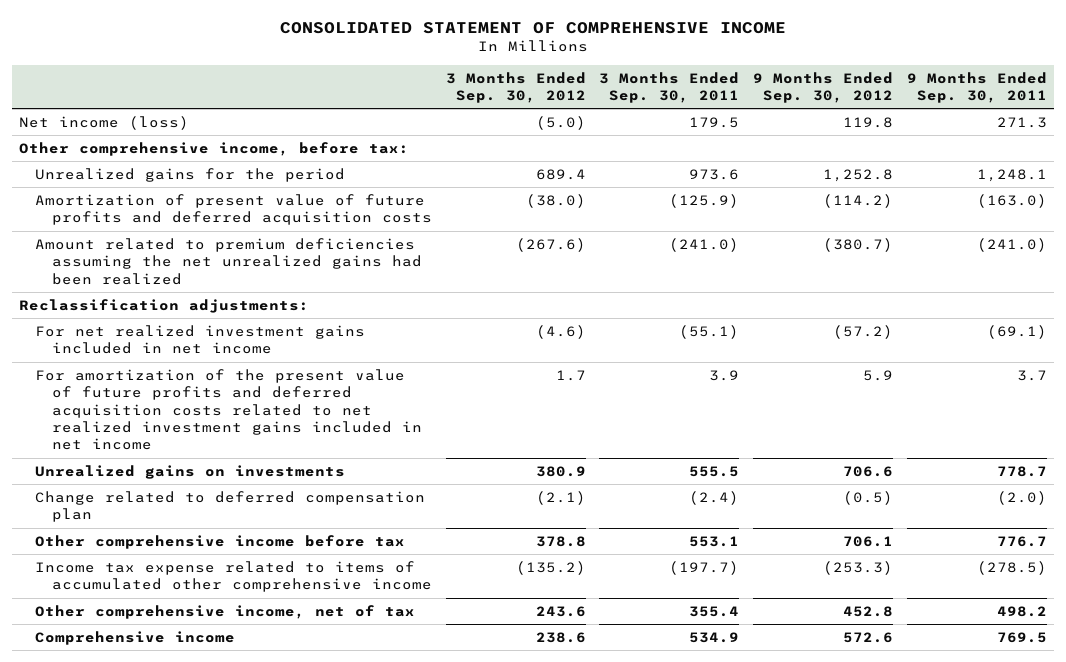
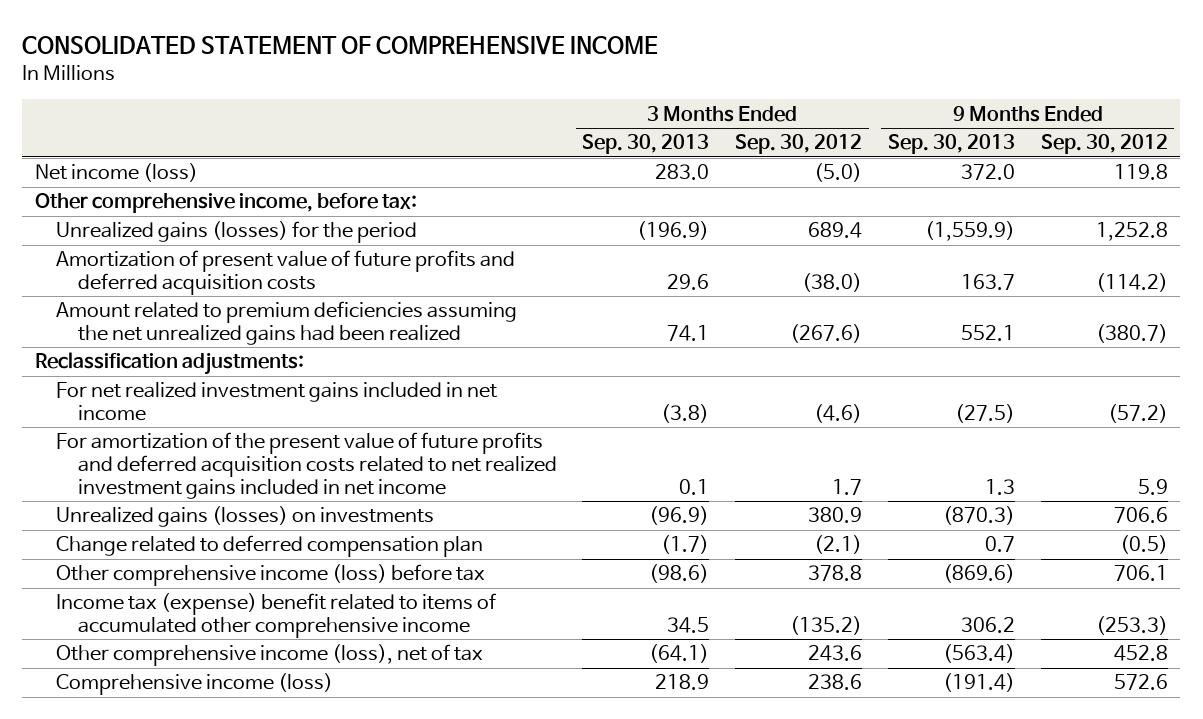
- | 3 Months Ended Sep. 30, 2012 | 3 Months Ended Sep. 30, 2011 | 9 Months Ended Sep. 30, 2012 | 9 Months Ended Sep. 30, 2011
+ | 3 Months Ended Sep. 30, 2013 | 3 Months Ended Sep. 30, 2012 | 9 Months Ended Sep. 30, 2013 | 9 Months Ended Sep. 30, 2012
- Unrealized gains for the period | 689.4 | 973.6 | 1,252.8 | 1,248.1
+ Unrealized gains (losses) for the period | (196.9) | 689.4 | (1,559.9) | 1,252.8
- Unrealized gains on investments | 380.9 | 555.5 | 706.6 | 778.7
+ Unrealized gains (losses) on investments | (96.9) | 380.9 | (870.3) | 706.6
- Other comprehensive income before tax | 378.8 | 553.1 | 706.1 | 776.7
- Income tax expense related to items of accumulated other comprehensive income | (135.2) | (197.7) | (253.3) | (278.5)
- Other comprehensive income, net of tax | 243.6 | 355.4 | 452.8 | 498.2
- Comprehensive income | 238.6 | 534.9 | 572.6 | 769.5
+ Other comprehensive income (loss) before tax | (98.6) | 378.8 | (869.6) | 706.1
+ Income tax (expense) benefit related to items of accumulated other comprehensive income | 34.5 | (135.2) | 306.2 | (253.3)
+ Other comprehensive income (loss), net of tax | (64.1) | 243.6 | (563.4) | 452.8
+ Comprehensive income (loss) | 218.9 | 238.6 | (191.4) | 572.6

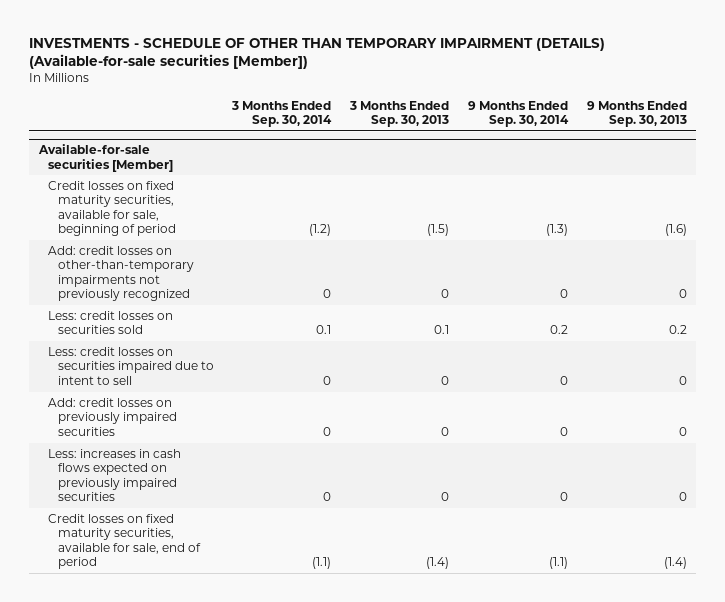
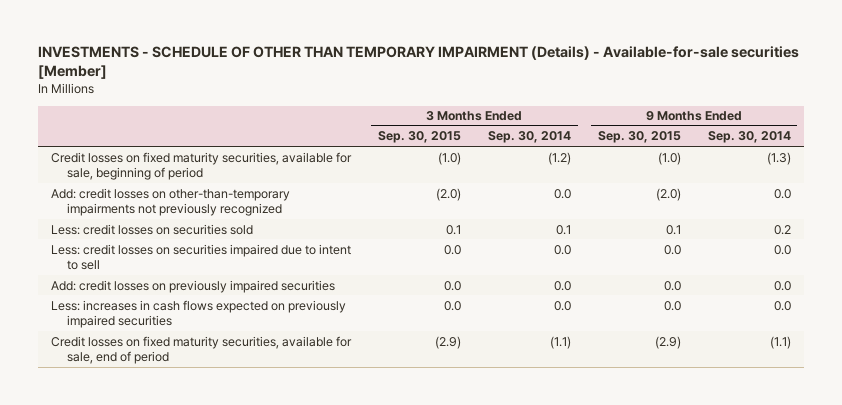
- INVESTMENTS - SCHEDULE OF OTHER THAN TEMPORARY IMPAIRMENT (DETAILS) (Available-for-sale securities [Member])
+ INVESTMENTS - SCHEDULE OF OTHER THAN TEMPORARY IMPAIRMENT (Details) - Available-for-sale securities [Member]
- | 3 Months Ended Sep. 30, 2014 | 3 Months Ended Sep. 30, 2013 | 9 Months Ended Sep. 30, 2014 | 9 Months Ended Sep. 30, 2013
+ | 3 Months Ended Sep. 30, 2015 | 3 Months Ended Sep. 30, 2014 | 9 Months Ended Sep. 30, 2015 | 9 Months Ended Sep. 30, 2014
- Available-for-sale securities [Member]
- Add: credit losses on other-than-temporary impairments not previously recognized | 0 | 0 | 0 | 0
+ Add: credit losses on other-than-temporary impairments not previously recognized | (2.0) | 0.0 | (2.0) | 0.0
- Less: credit losses on securities impaired due to intent to sell | 0 | 0 | 0 | 0
- Add: credit losses on previously impaired securities | 0 | 0 | 0 | 0
- Less: increases in cash flows expected on previously impaired securities | 0 | 0 | 0 | 0
+ Less: credit losses on securities impaired due to intent to sell | 0.0 | 0.0 | 0.0 | 0.0
+ Add: credit losses on previously impaired securities | 0.0 | 0.0 | 0.0 | 0.0
+ Less: increases in cash flows expected on previously impaired securities | 0.0 | 0.0 | 0.0 | 0.0

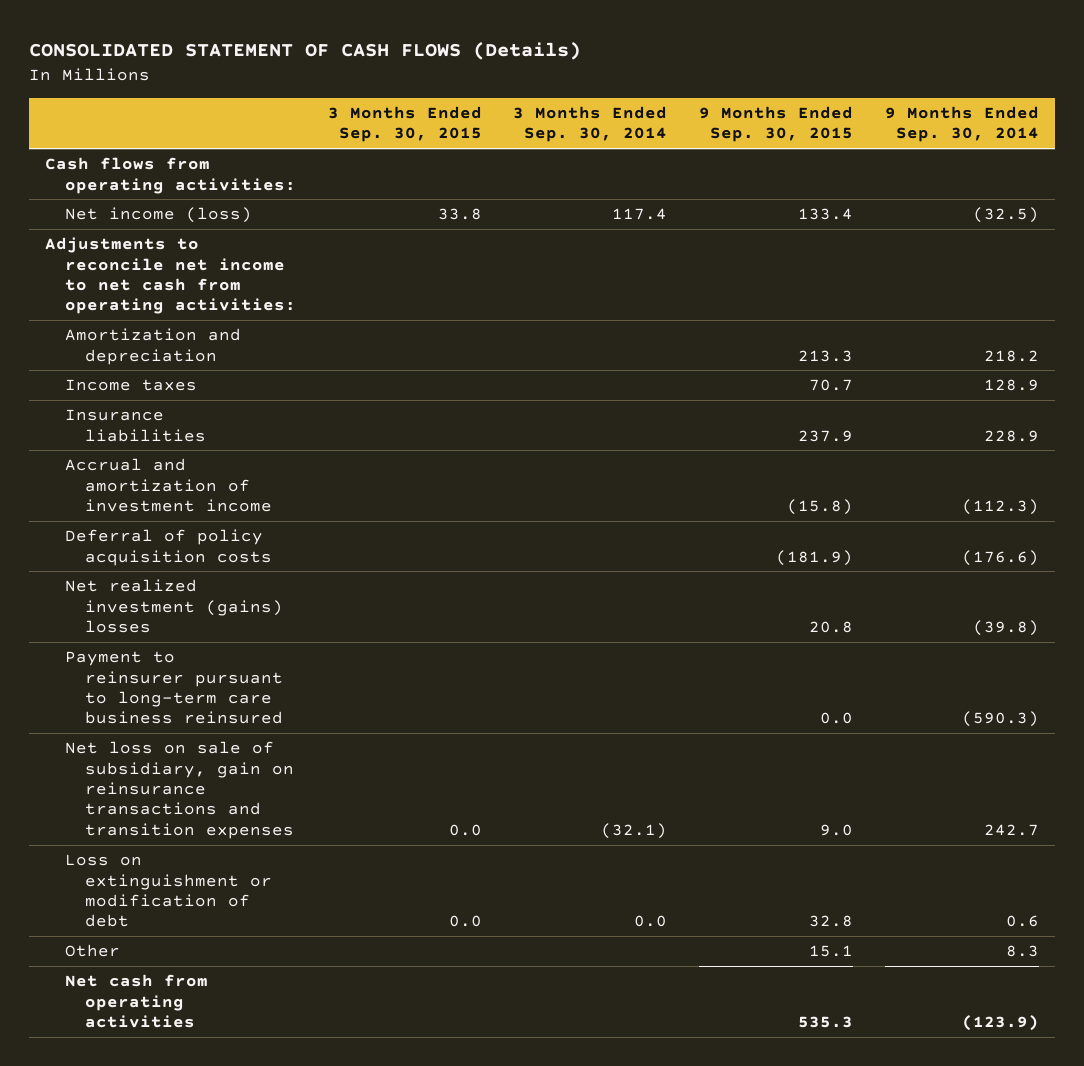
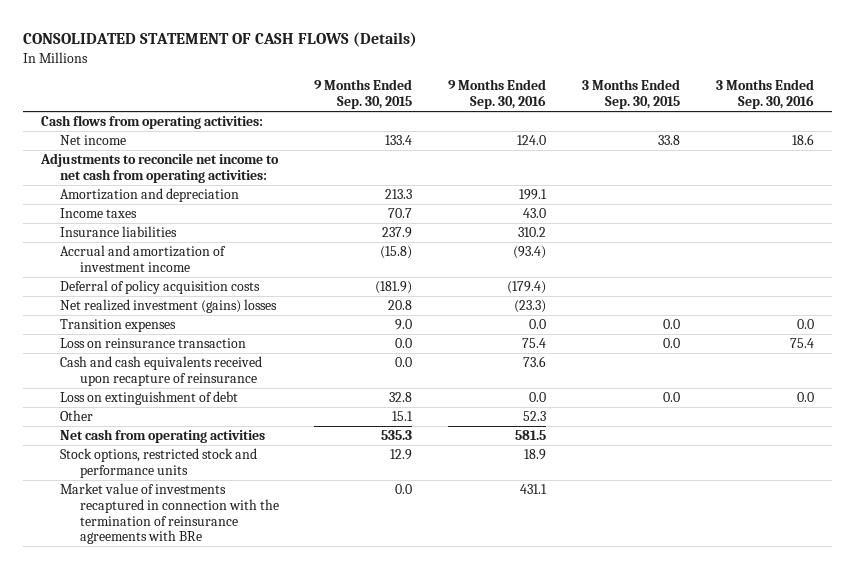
- | 3 Months Ended Sep. 30, 2015 | 3 Months Ended Sep. 30, 2014 | 9 Months Ended Sep. 30, 2015 | 9 Months Ended Sep. 30, 2014
+ | 9 Months Ended Sep. 30, 2015 | 9 Months Ended Sep. 30, 2016 | 3 Months Ended Sep. 30, 2015 | 3 Months Ended Sep. 30, 2016
- Net income (loss) | 33.8 | 117.4 | 133.4 | (32.5)
+ Net income | 133.4 | 124.0 | 33.8 | 18.6
- Payment to reinsurer pursuant to long-term care business reinsured | | | 0.0 | (590.3)
- Net loss on sale of subsidiary, gain on reinsurance transactions and transition expenses | 0.0 | (32.1) | 9.0 | 242.7
- Loss on extinguishment or modification of debt | 0.0 | 0.0 | 32.8 | 0.6
+ Transition expenses | 9.0 | 0.0 | 0.0 | 0.0
+ Loss on reinsurance transaction | 0.0 | 75.4 | 0.0 | 75.4
+ Cash and cash equivalents received upon recapture of reinsurance | 0.0 | 73.6 | |
+ Loss on extinguishment of debt | 32.8 | 0.0 | 0.0 | 0.0
+ Stock options, restricted stock and performance units | 12.9 | 18.9 | |
+ Market value of investments recaptured in connection with the termination of reinsurance agreements with BRe | 0.0 | 431.1 | |

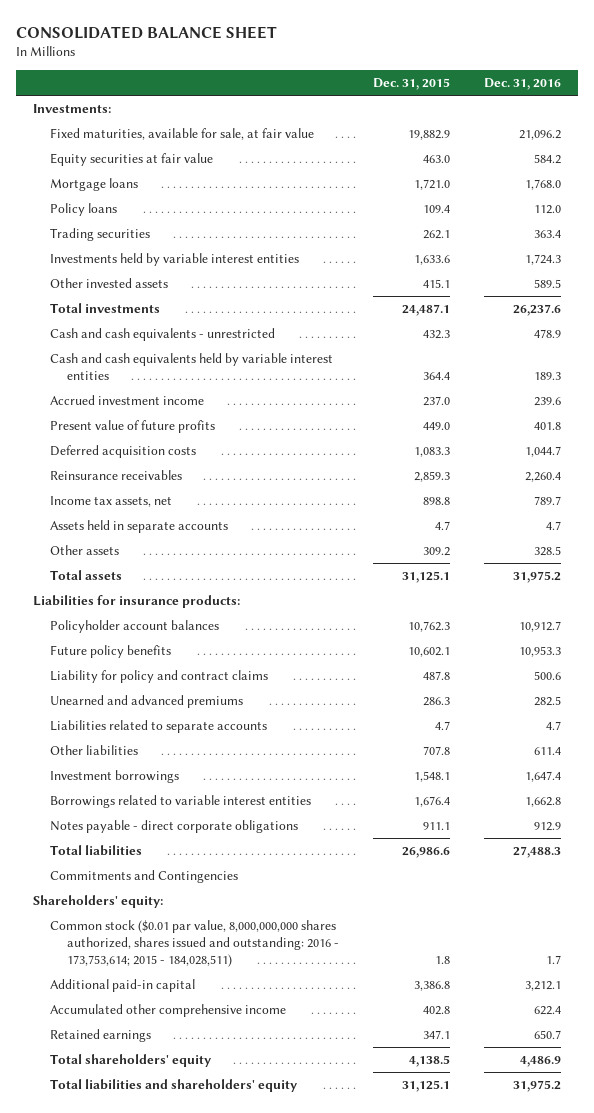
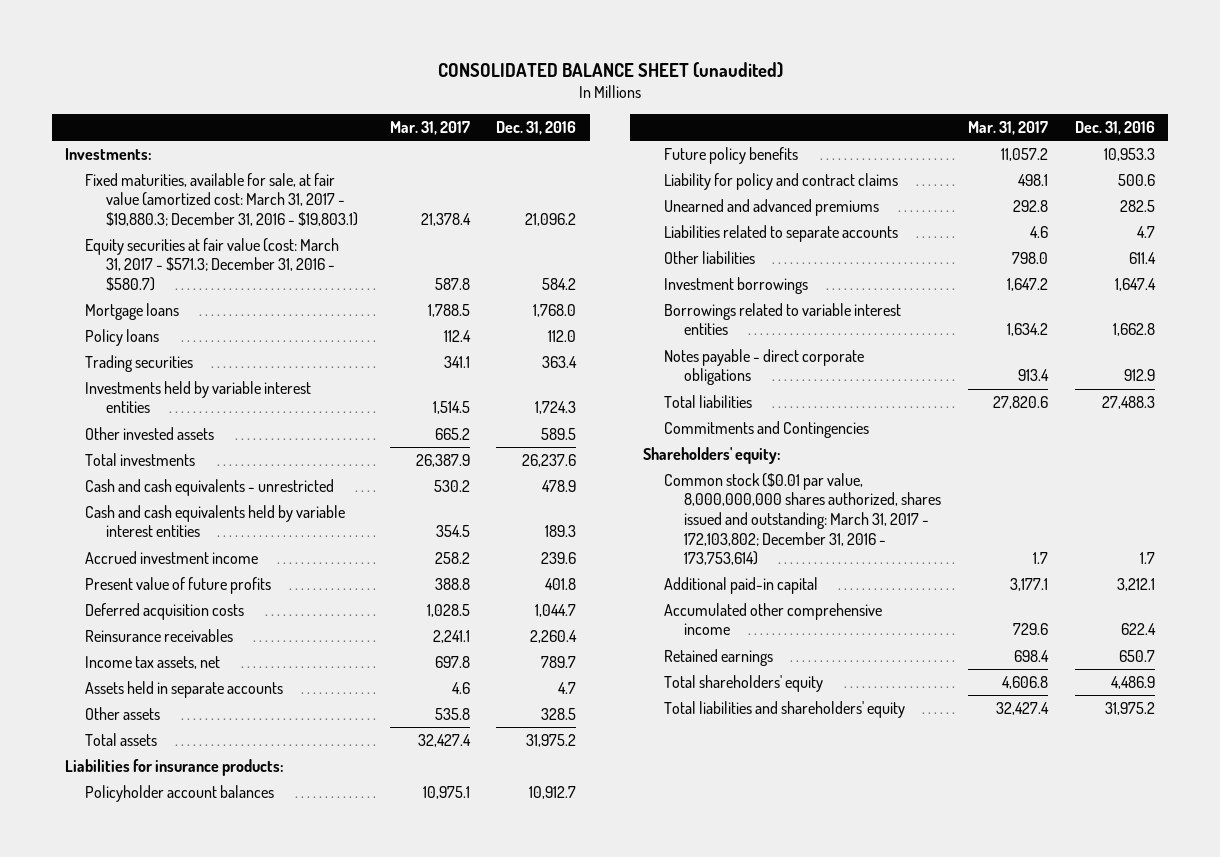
- CONSOLIDATED BALANCE SHEET
+ CONSOLIDATED BALANCE SHEET (unaudited)
- | Dec. 31, 2015 | Dec. 31, 2016
+ | Mar. 31, 2017 | Dec. 31, 2016
- Fixed maturities, available for sale, at fair value | 19,882.9 | 21,096.2
- Equity securities at fair value | 463.0 | 584.2
+ Fixed maturities, available for sale, at fair value (amortized cost: March 31, 2017 - $19,880.3; December 31, 2016 - $19,803.1) | 21,378.4 | 21,096.2
+ Equity securities at fair value (cost: March 31, 2017 - $571.3; December 31, 2016 - $580.7) | 587.8 | 584.2
- Common stock ($0.01 par value, 8,000,000,000 shares authorized, shares issued and outstanding: 2016 - 173,753,614; 2015 - 184,028,511) | 1.8 | 1.7
+ Common stock ($0.01 par value, 8,000,000,000 shares authorized, shares issued and outstanding: March 31, 2017 - 172,103,802; December 31, 2016 - 173,753,614) | 1.7 | 1.7

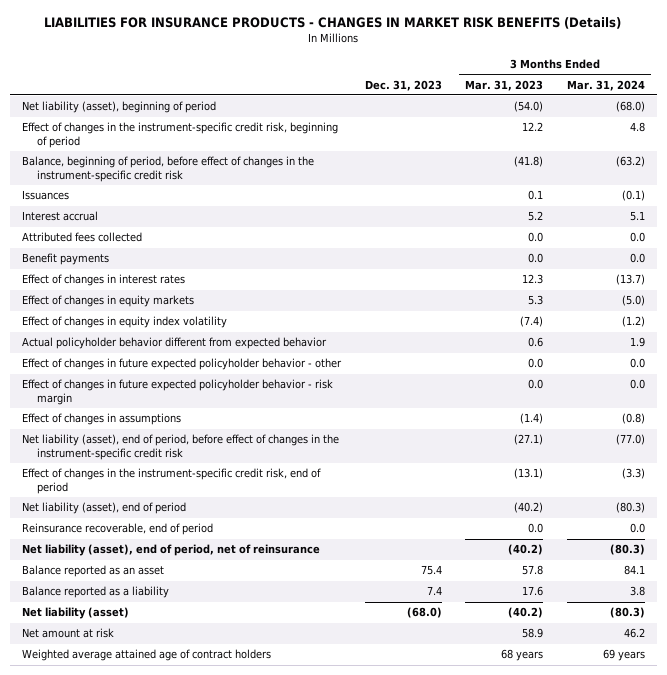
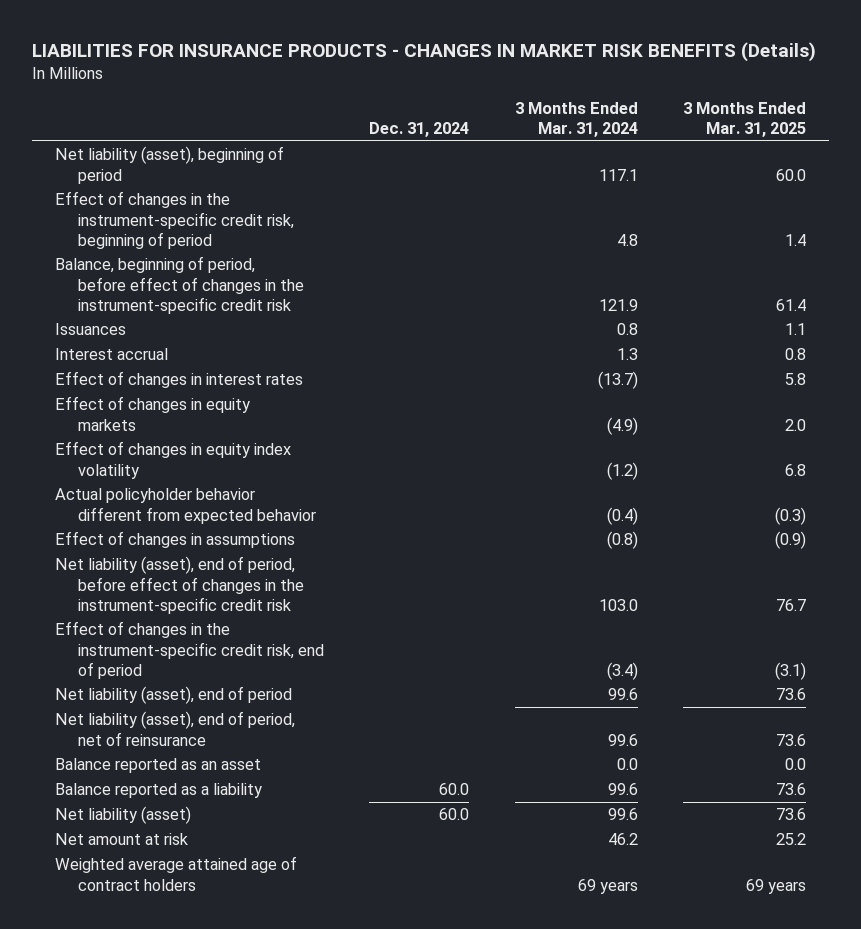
- | Dec. 31, 2023 | 3 Months Ended Mar. 31, 2023 | 3 Months Ended Mar. 31, 2024
+ | Dec. 31, 2024 | 3 Months Ended Mar. 31, 2024 | 3 Months Ended Mar. 31, 2025
- Net liability (asset), beginning of period | | (54.0) | (68.0)
+ Net liability (asset), beginning of period | | 117.1 | 60.0
- Balance, beginning of period, before effect of changes in the instrument-specific credit risk | | (41.8) | (63.2)
- Issuances | | 0.1 | (0.1)
- Interest accrual | | 5.2 | 5.1
- Attributed fees collected | | 0.0 | 0.0
- Benefit payments | | 0.0 | 0.0
+ Balance, beginning of period, before effect of changes in the instrument-specific credit risk | | 121.9 | 61.4
+ Issuances | | 0.8 | 1.1
+ Interest accrual | | 1.3 | 0.8
- Effect of changes in equity markets | | 5.3 | (5.0)
+ Effect of changes in equity markets | | (4.9) | 2.0
- Actual policyholder behavior different from expected behavior | | 0.6 | 1.9
- Effect of changes in future expected policyholder behavior - other | | 0.0 | 0.0
- Effect of changes in future expected policyholder behavior - risk margin | | 0.0 | 0.0
+ Actual policyholder behavior different from expected behavior | | (0.4) | (0.3)
- Net liability (asset), end of period, before effect of changes in the instrument-specific credit risk | | (27.1) | (77.0)
- Effect of changes in the instrument-specific credit risk, end of period | | (13.1) | (3.3)
- Net liability (asset), end of period | | (40.2) | (80.3)
- Reinsurance recoverable, end of period | | 0.0 | 0.0
- Net liability (asset), end of period, net of reinsurance | | (40.2) | (80.3)
- Balance reported as an asset | 75.4 | 57.8 | 84.1
- Balance reported as a liability | 7.4 | 17.6 | 3.8
- Net liability (asset) | (68.0) | (40.2) | (80.3)
+ Net liability (asset), end of period, before effect of changes in the instrument-specific credit risk | | 103.0 | 76.7
+ Effect of changes in the instrument-specific credit risk, end of period | | (3.4) | (3.1)
+ Net liability (asset), end of period | | 99.6 | 73.6
+ Net liability (asset), end of period, net of reinsurance | | 99.6 | 73.6
+ Balance reported as an asset | | 0.0 | 0.0
+ Balance reported as a liability | 60.0 | 99.6 | 73.6
+ Net liability (asset) | 60.0 | 99.6 | 73.6

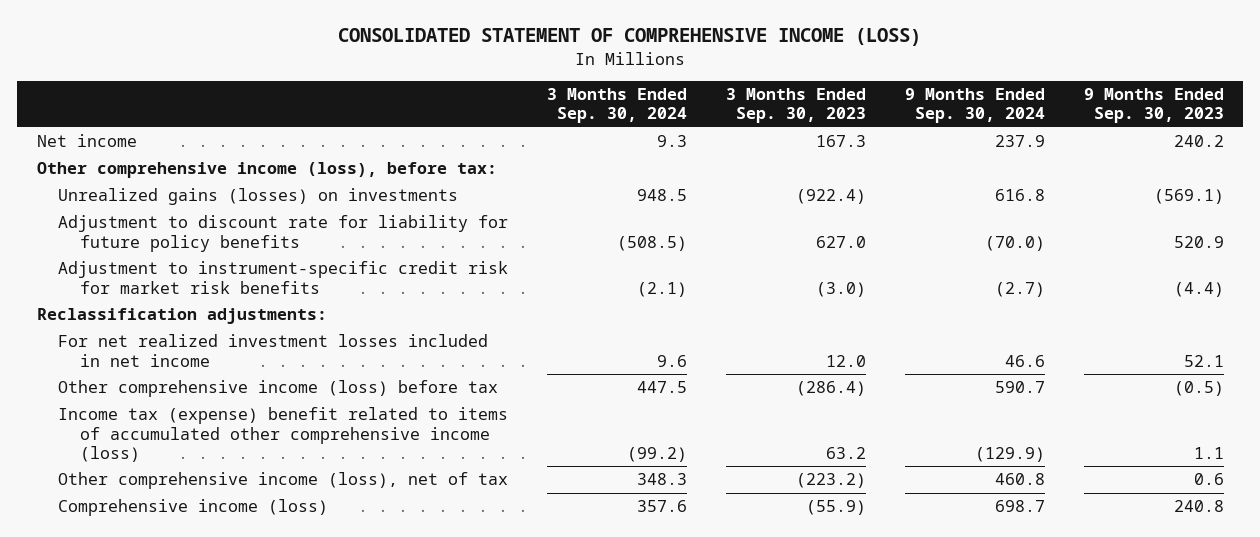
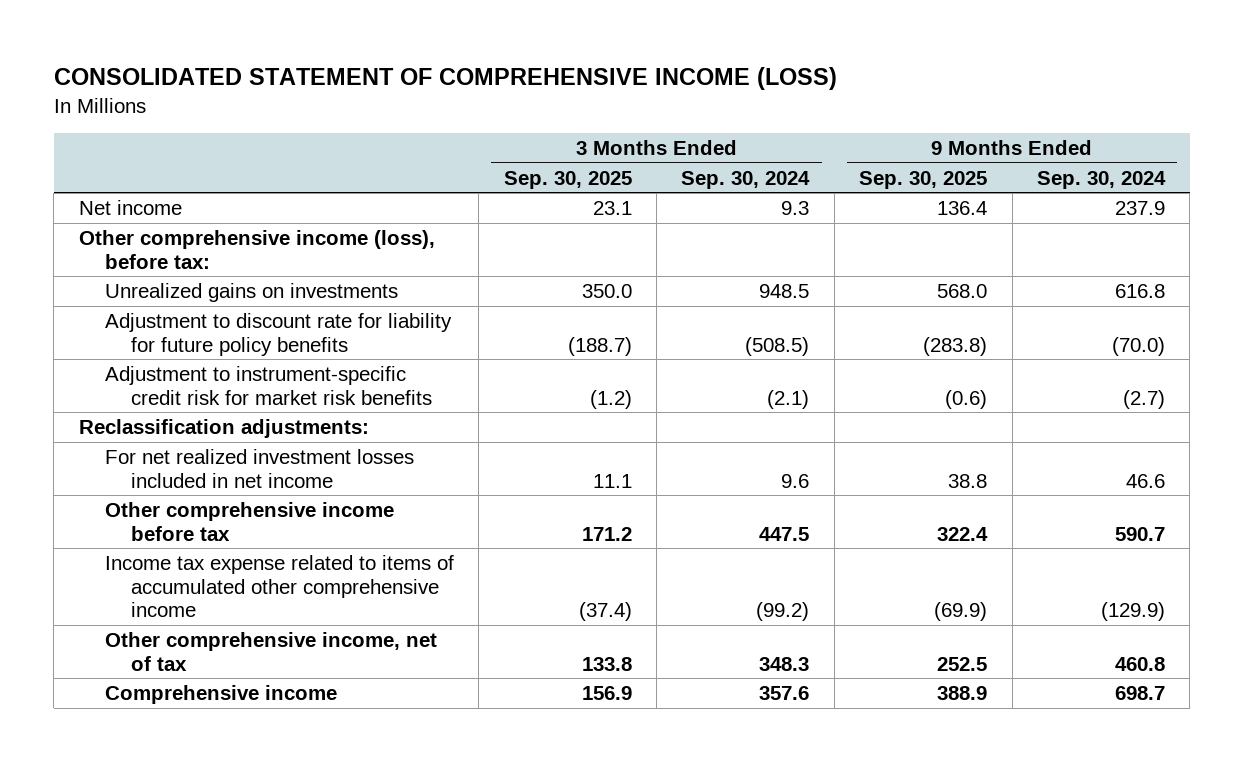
- | 3 Months Ended Sep. 30, 2024 | 3 Months Ended Sep. 30, 2023 | 9 Months Ended Sep. 30, 2024 | 9 Months Ended Sep. 30, 2023
+ | 3 Months Ended Sep. 30, 2025 | 3 Months Ended Sep. 30, 2024 | 9 Months Ended Sep. 30, 2025 | 9 Months Ended Sep. 30, 2024
- Unrealized gains (losses) on investments | 948.5 | (922.4) | 616.8 | (569.1)
+ Unrealized gains on investments | 350.0 | 948.5 | 568.0 | 616.8
- Other comprehensive income (loss) before tax | 447.5 | (286.4) | 590.7 | (0.5)
- Income tax (expense) benefit related to items of accumulated other comprehensive income (loss) | (99.2) | 63.2 | (129.9) | 1.1
- Other comprehensive income (loss), net of tax | 348.3 | (223.2) | 460.8 | 0.6
- Comprehensive income (loss) | 357.6 | (55.9) | 698.7 | 240.8
+ Other comprehensive income before tax | 171.2 | 447.5 | 322.4 | 590.7
+ Income tax expense related to items of accumulated other comprehensive income | (37.4) | (99.2) | (69.9) | (129.9)
+ Other comprehensive income, net of tax | 133.8 | 348.3 | 252.5 | 460.8
+ Comprehensive income | 156.9 | 357.6 | 388.9 | 698.7

